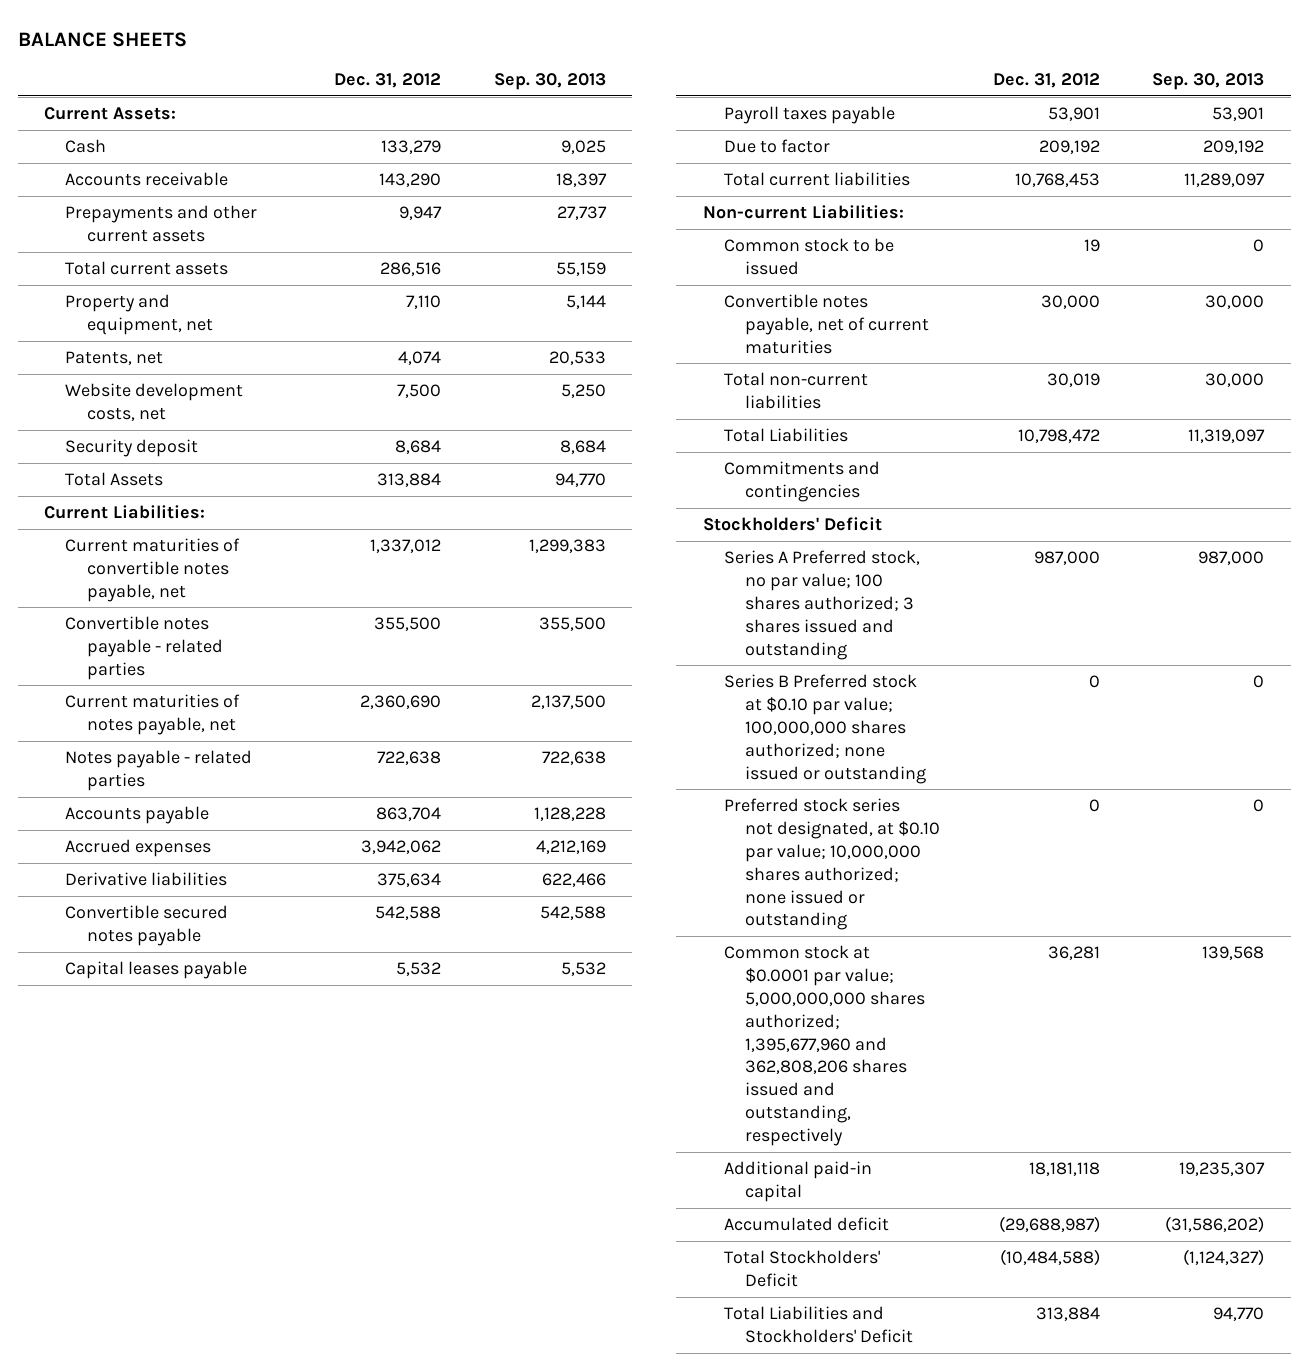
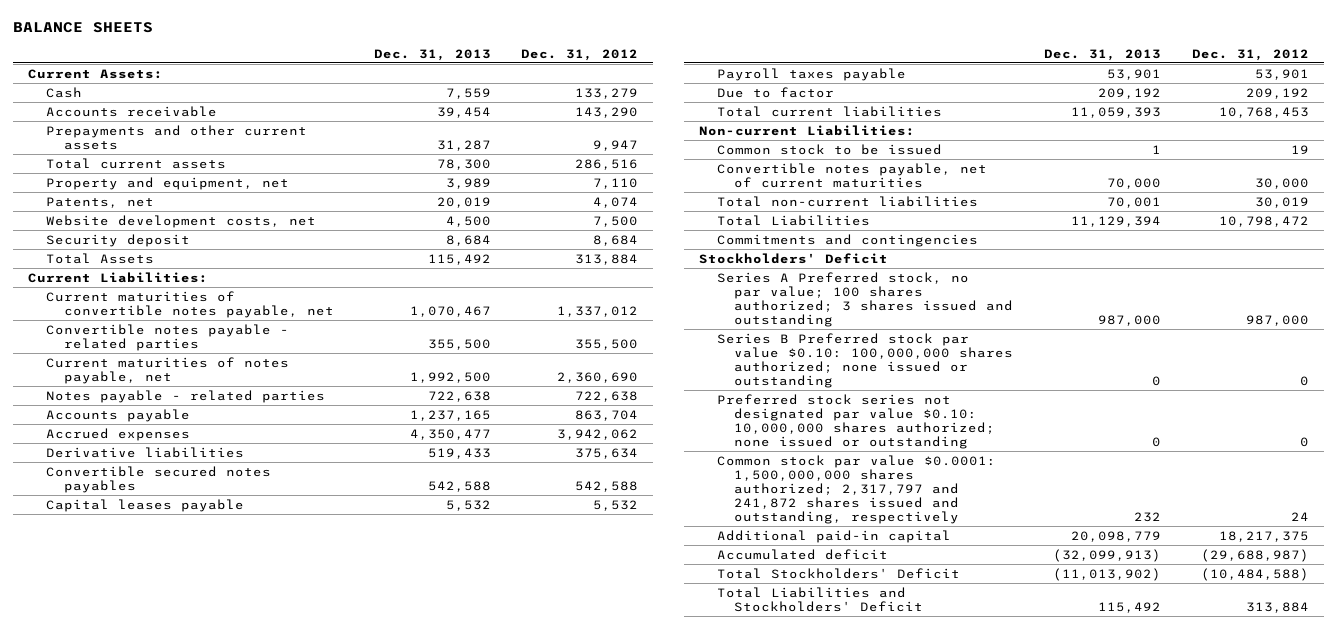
- | Dec. 31, 2012 | Sep. 30, 2013
+ | Dec. 31, 2013 | Dec. 31, 2012
- Convertible secured notes payable | 542,588 | 542,588
+ Convertible secured notes payables | 542,588 | 542,588
- Series B Preferred stock at $0.10 par value; 100,000,000 shares authorized; none issued or outstanding | 0 | 0
- Preferred stock series not designated, at $0.10 par value; 10,000,000 shares authorized; none issued or outstanding | 0 | 0
- Common stock at $0.0001 par value; 5,000,000,000 shares authorized; 1,395,677,960 and 362,808,206 shares issued and outstanding, respectively | 36,281 | 139,568
- Additional paid-in capital | 18,181,118 | 19,235,307
+ Series B Preferred stock par value $0.10: 100,000,000 shares authorized; none issued or outstanding | 0 | 0
+ Preferred stock series not designated par value $0.10: 10,000,000 shares authorized; none issued or outstanding | 0 | 0
+ Common stock par value $0.0001: 1,500,000,000 shares authorized; 2,317,797 and 241,872 shares issued and outstanding, respectively | 232 | 24
+ Additional paid-in capital | 20,098,779 | 18,217,375

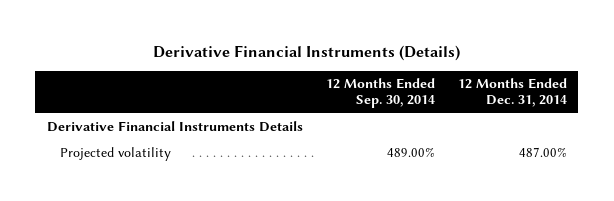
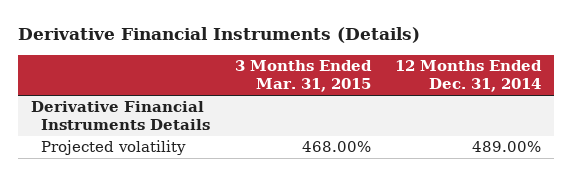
- | 12 Months Ended Sep. 30, 2014 | 12 Months Ended Dec. 31, 2014
+ | 3 Months Ended Mar. 31, 2015 | 12 Months Ended Dec. 31, 2014
- Projected volatility | 489.00% | 487.00%
+ Projected volatility | 468.00% | 489.00%

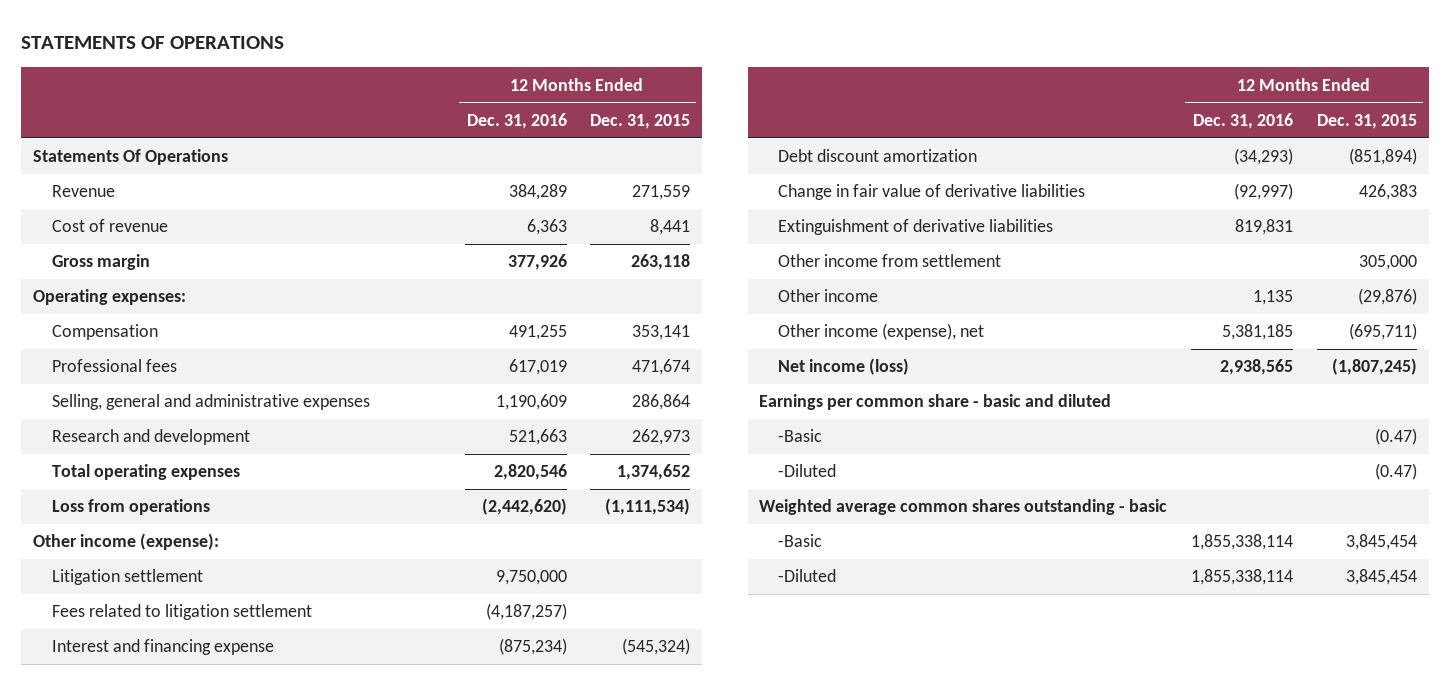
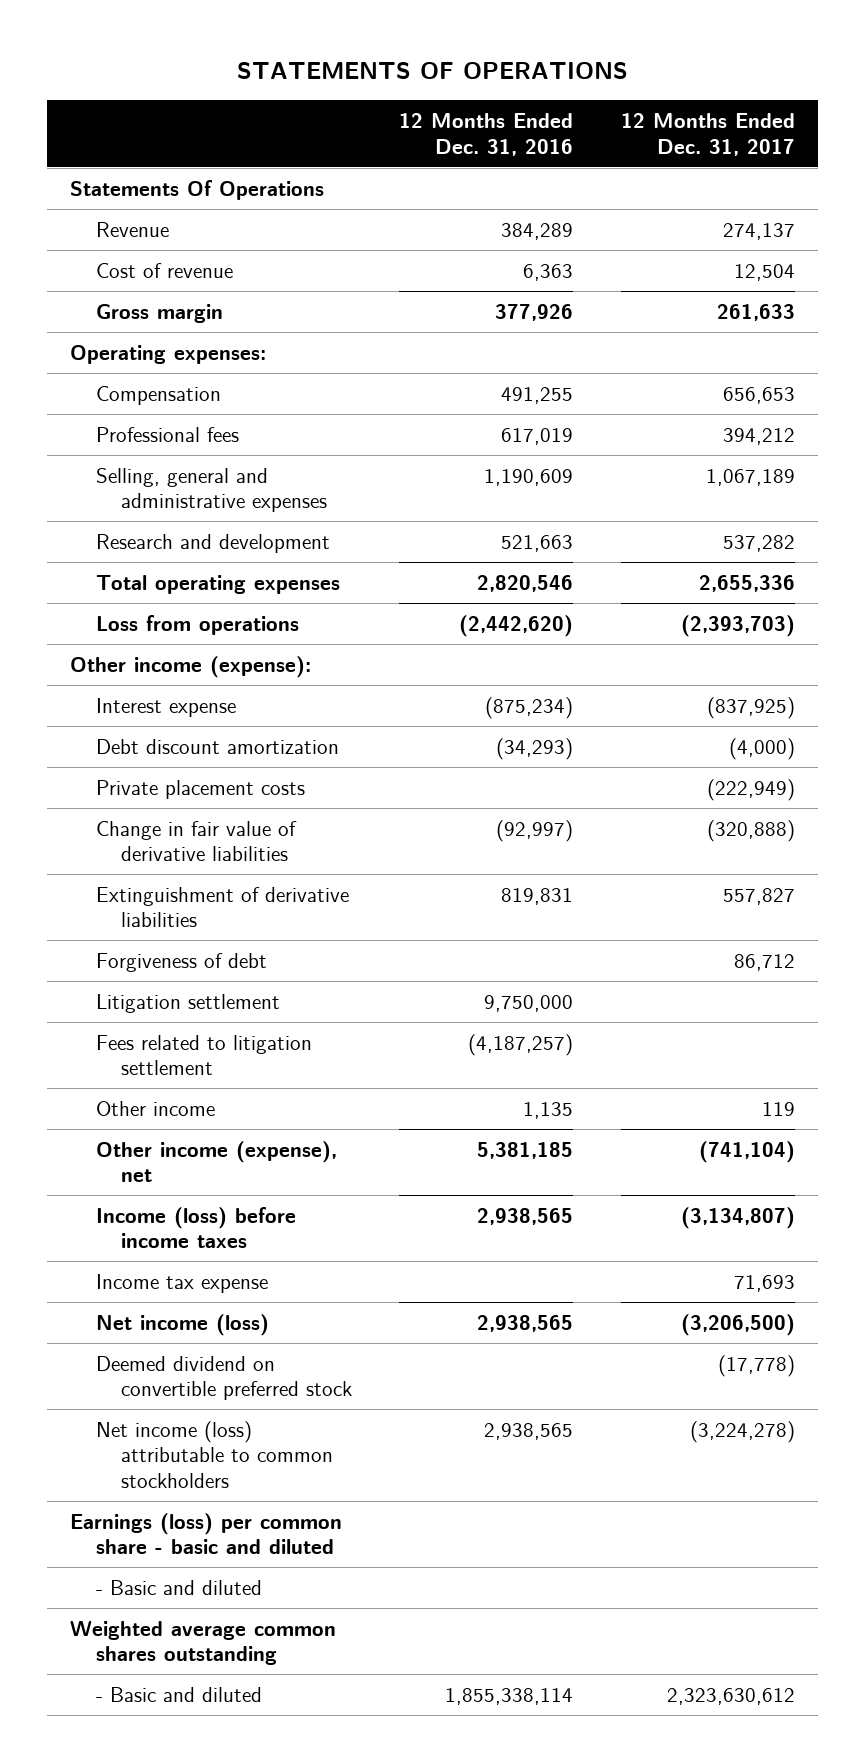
- | 12 Months Ended Dec. 31, 2016 | 12 Months Ended Dec. 31, 2015
+ | 12 Months Ended Dec. 31, 2016 | 12 Months Ended Dec. 31, 2017
- Interest and financing expense | (875,234) | (545,324)
+ Interest expense | (875,234) | (837,925)
+ Private placement costs | | (222,949)
- Other income from settlement | | 305,000
+ Forgiveness of debt | | 86,712
moved down: Litigation settlement | 9,750,000 |
moved down: Fees related to litigation settlement | (4,187,257) |
+ Income (loss) before income taxes | 2,938,565 | (3,134,807)
+ Income tax expense | | 71,693
- Earnings per common share - basic and diluted
- -Basic | | (0.47)
- -Diluted | | (0.47)
- Weighted average common shares outstanding - basic
- -Basic | 1,855,338,114 | 3,845,454
- -Diluted | 1,855,338,114 | 3,845,454
+ Deemed dividend on convertible preferred stock | | (17,778)
+ Net income (loss) attributable to common stockholders | 2,938,565 | (3,224,278)
+ Earnings (loss) per common share - basic and diluted
+ - Basic and diluted
+ Weighted average common shares outstanding
+ - Basic and diluted | 1,855,338,114 | 2,323,630,612

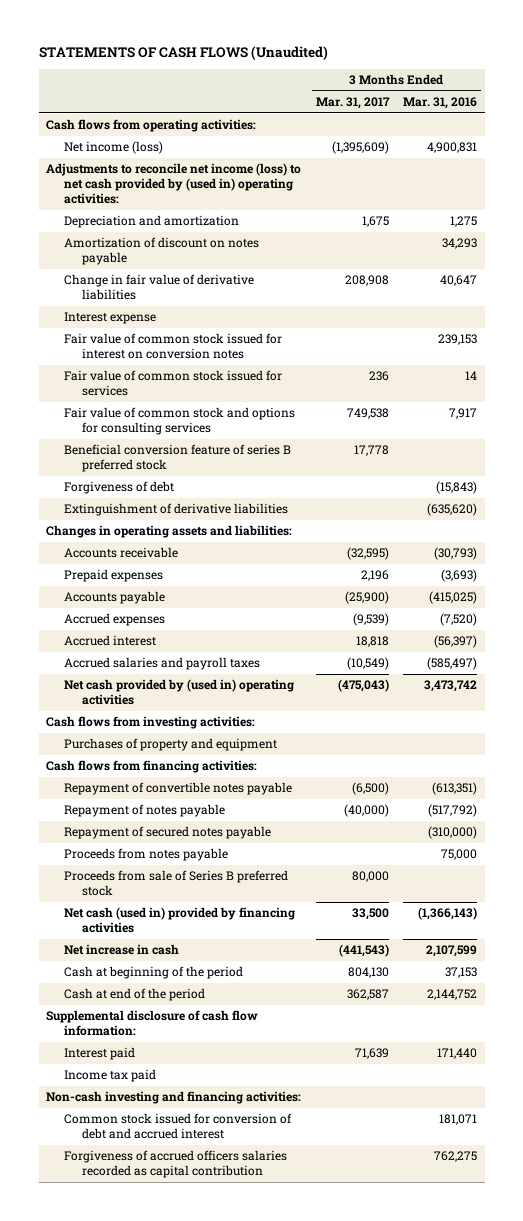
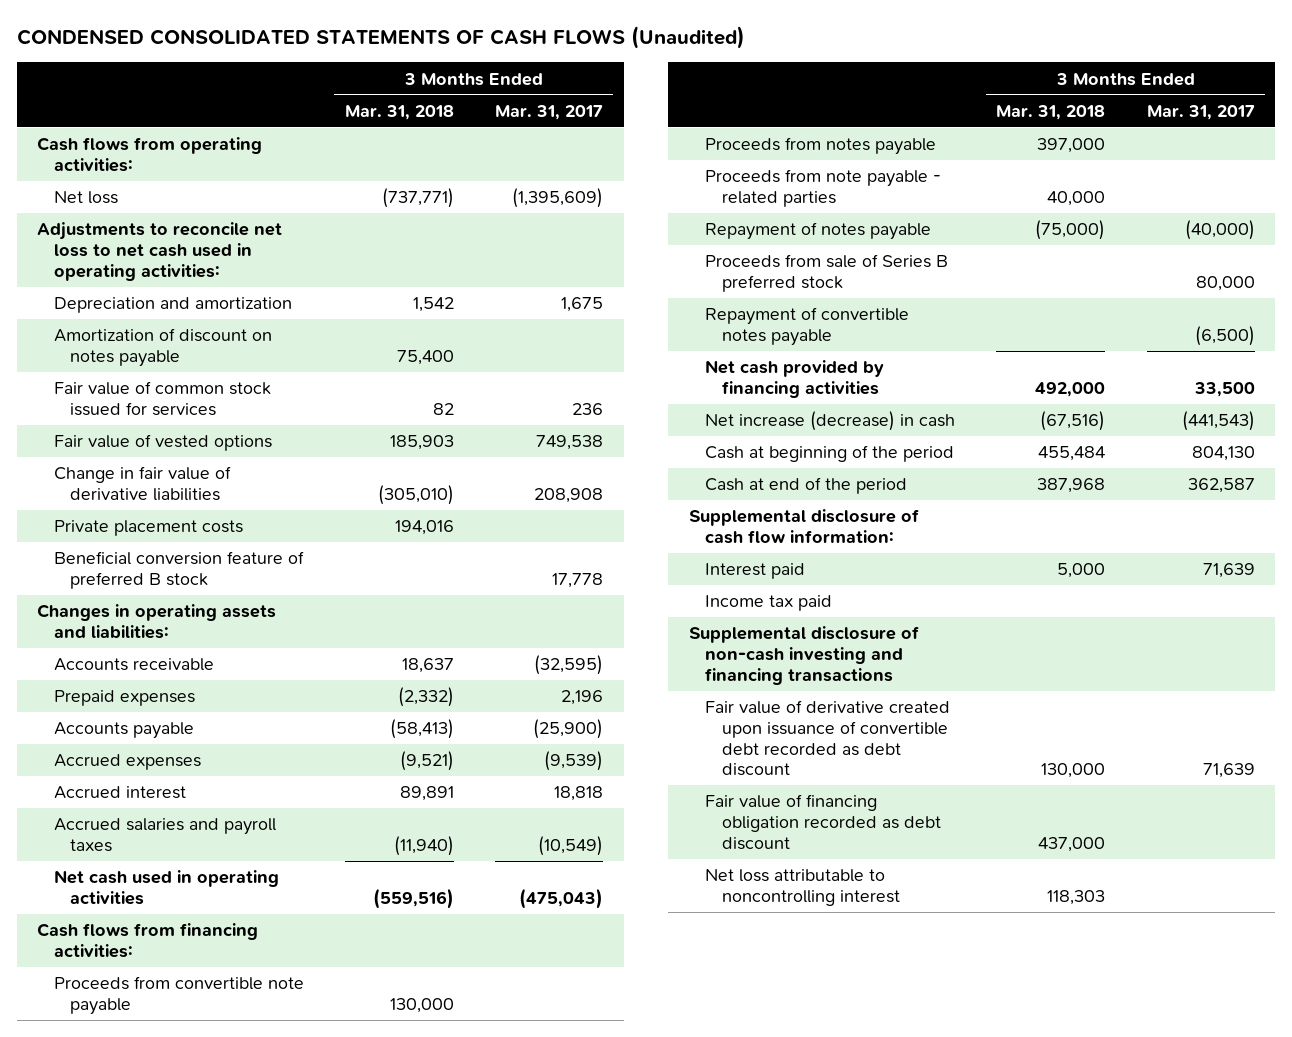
- STATEMENTS OF CASH FLOWS (Unaudited)
+ CONDENSED CONSOLIDATED STATEMENTS OF CASH FLOWS (Unaudited)
- | 3 Months Ended Mar. 31, 2017 | 3 Months Ended Mar. 31, 2016
+ | 3 Months Ended Mar. 31, 2018 | 3 Months Ended Mar. 31, 2017
- Net income (loss) | (1,395,609) | 4,900,831
- Adjustments to reconcile net income (loss) to net cash provided by (used in) operating activities:
+ Net loss | (737,771) | (1,395,609)
+ Adjustments to reconcile net loss to net cash used in operating activities:
- Interest expense
- Fair value of common stock issued for interest on conversion notes | | 239,153
- Fair value of common stock and options for consulting services | 749,538 | 7,917
- Beneficial conversion feature of series B preferred stock | 17,778 |
- Forgiveness of debt | | (15,843)
- Extinguishment of derivative liabilities | | (635,620)
+ Fair value of vested options | 185,903 | 749,538
moved down: Change in fair value of derivative liabilities | (305,010) | 208,908
+ Private placement costs | 194,016 |
+ Beneficial conversion feature of preferred B stock | | 17,778
- Net cash provided by (used in) operating activities | (475,043) | 3,473,742
- Cash flows from investing activities:
- Purchases of property and equipment
+ Net cash used in operating activities | (559,516) | (475,043)
- Repayment of secured notes payable | | (310,000)
+ Proceeds from convertible note payable | 130,000 |
+ Proceeds from note payable - related parties | 40,000 |
moved down: Repayment of notes payable | (75,000) | (40,000)
- Net cash (used in) provided by financing activities | 33,500 | (1,366,143)
- Net increase in cash | (441,543) | 2,107,599
moved down: Repayment of convertible notes payable | | (6,500)
+ Net cash provided by financing activities | 492,000 | 33,500
+ Net increase (decrease) in cash | (67,516) | (441,543)
- Non-cash investing and financing activities:
- Common stock issued for conversion of debt and accrued interest | | 181,071
- Forgiveness of accrued officers salaries recorded as capital contribution | | 762,275
+ Supplemental disclosure of non-cash investing and financing transactions
+ Fair value of derivative created upon issuance of convertible debt recorded as debt discount | 130,000 | 71,639
+ Fair value of financing obligation recorded as debt discount | 437,000 |
+ Net loss attributable to noncontrolling interest | 118,303 |

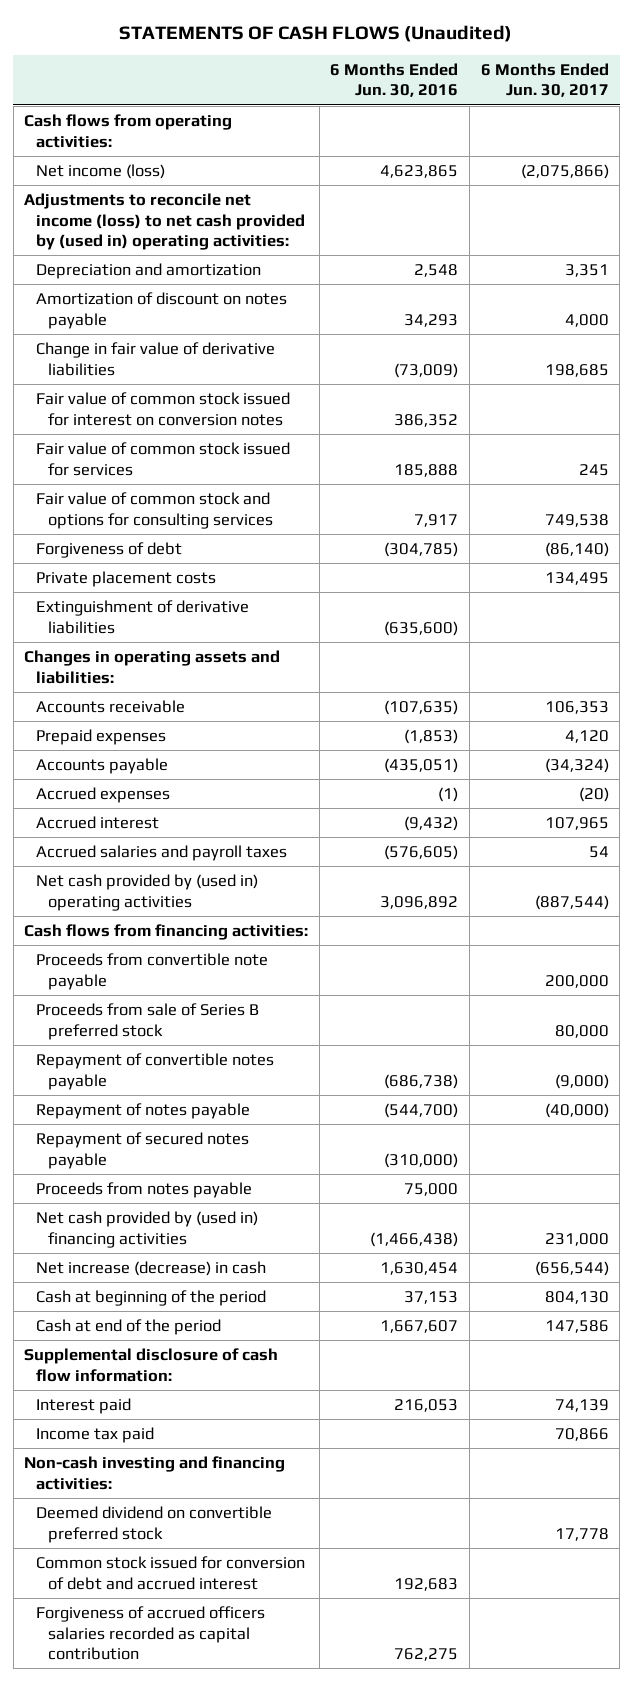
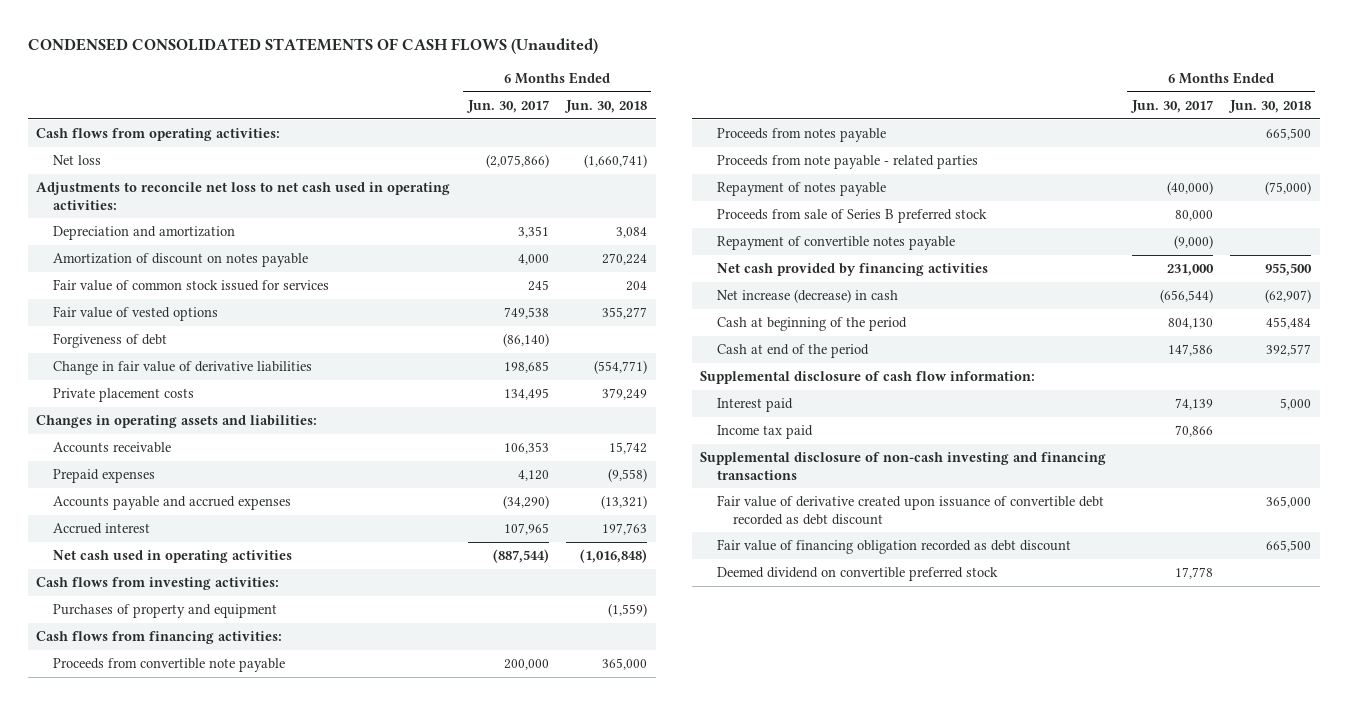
- STATEMENTS OF CASH FLOWS (Unaudited)
+ CONDENSED CONSOLIDATED STATEMENTS OF CASH FLOWS (Unaudited)
- | 6 Months Ended Jun. 30, 2016 | 6 Months Ended Jun. 30, 2017
+ | 6 Months Ended Jun. 30, 2017 | 6 Months Ended Jun. 30, 2018
- Net income (loss) | 4,623,865 | (2,075,866)
- Adjustments to reconcile net income (loss) to net cash provided by (used in) operating activities:
+ Net loss | (2,075,866) | (1,660,741)
+ Adjustments to reconcile net loss to net cash used in operating activities:
- Fair value of common stock issued for interest on conversion notes | 386,352 |
- Fair value of common stock and options for consulting services | 7,917 | 749,538
+ Fair value of vested options | 749,538 | 355,277
moved down: Change in fair value of derivative liabilities | 198,685 | (554,771)
- Extinguishment of derivative liabilities | (635,600) |
- Accounts payable | (435,051) | (34,324)
- Accrued expenses | (1) | (20)
+ Accounts payable and accrued expenses | (34,290) | (13,321)
- Accrued salaries and payroll taxes | (576,605) | 54
- Net cash provided by (used in) operating activities | 3,096,892 | (887,544)
+ Net cash used in operating activities | (887,544) | (1,016,848)
+ Cash flows from investing activities:
+ Purchases of property and equipment | | (1,559)
moved up: Proceeds from notes payable | | 665,500
+ Proceeds from note payable - related parties
moved up: Repayment of notes payable | (40,000) | (75,000)
- Repayment of secured notes payable | (310,000) |
- Net cash provided by (used in) financing activities | (1,466,438) | 231,000
+ Net cash provided by financing activities | 231,000 | 955,500
- Non-cash investing and financing activities:
+ Supplemental disclosure of non-cash investing and financing transactions
+ Fair value of derivative created upon issuance of convertible debt recorded as debt discount | | 365,000
+ Fair value of financing obligation recorded as debt discount | | 665,500
- Common stock issued for conversion of debt and accrued interest | 192,683 |
- Forgiveness of accrued officers salaries recorded as capital contribution | 762,275 |

